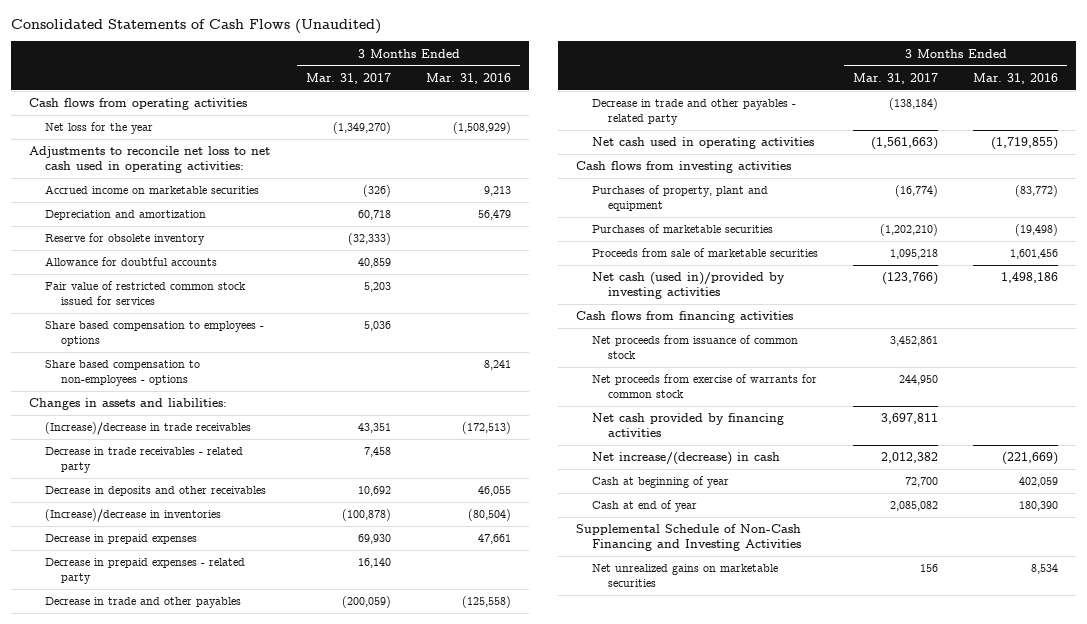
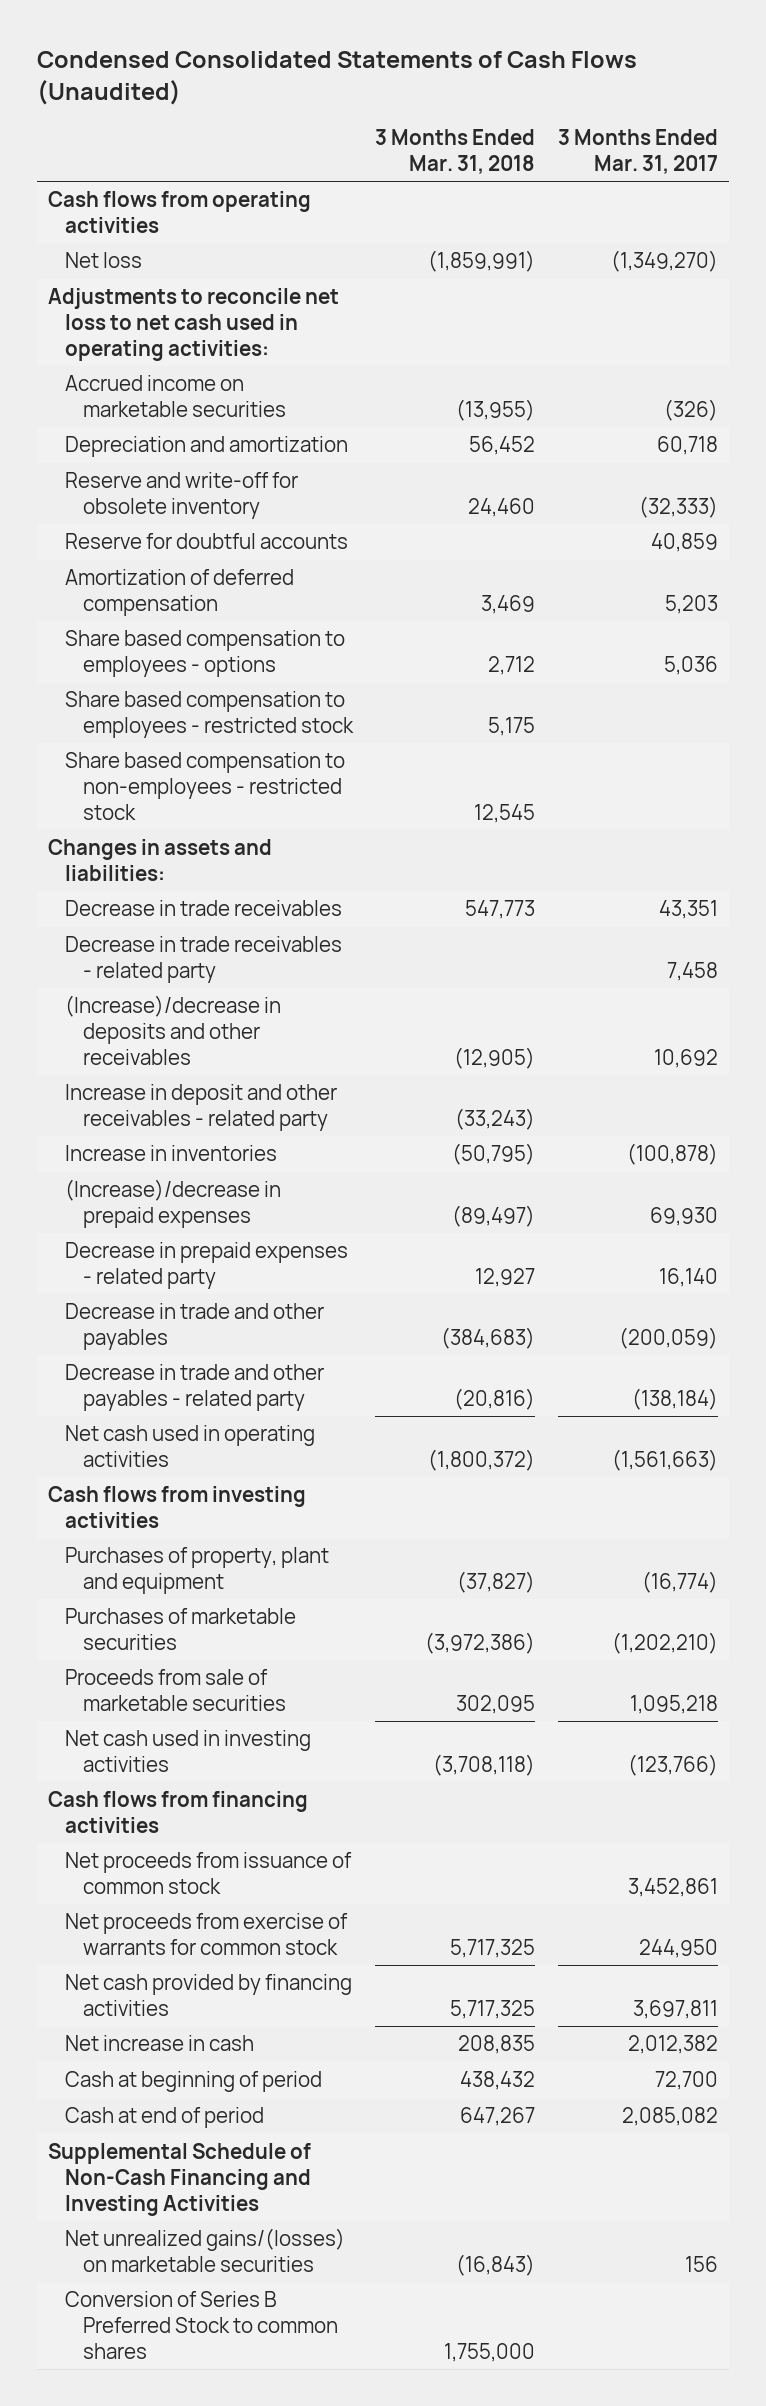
- Consolidated Statements of Cash Flows (Unaudited)
+ Condensed Consolidated Statements of Cash Flows (Unaudited)
- | 3 Months Ended Mar. 31, 2017 | 3 Months Ended Mar. 31, 2016
+ | 3 Months Ended Mar. 31, 2018 | 3 Months Ended Mar. 31, 2017
- Net loss for the year | (1,349,270) | (1,508,929)
+ Net loss | (1,859,991) | (1,349,270)
- Reserve for obsolete inventory | (32,333) |
- Allowance for doubtful accounts | 40,859 |
- Fair value of restricted common stock issued for services | 5,203 |
+ Reserve and write-off for obsolete inventory | 24,460 | (32,333)
+ Reserve for doubtful accounts | | 40,859
+ Amortization of deferred compensation | 3,469 | 5,203
- Share based compensation to non-employees - options | | 8,241
+ Share based compensation to employees - restricted stock | 5,175 |
+ Share based compensation to non-employees - restricted stock | 12,545 |
- (Increase)/decrease in trade receivables | 43,351 | (172,513)
+ Decrease in trade receivables | 547,773 | 43,351
- Decrease in deposits and other receivables | 10,692 | 46,055
- (Increase)/decrease in inventories | (100,878) | (80,504)
- Decrease in prepaid expenses | 69,930 | 47,661
+ (Increase)/decrease in deposits and other receivables | (12,905) | 10,692
+ Increase in deposit and other receivables - related party | (33,243) |
+ Increase in inventories | (50,795) | (100,878)
+ (Increase)/decrease in prepaid expenses | (89,497) | 69,930
- Net cash (used in)/provided by investing activities | (123,766) | 1,498,186
+ Net cash used in investing activities | (3,708,118) | (123,766)
- Net increase/(decrease) in cash | 2,012,382 | (221,669)
- Cash at beginning of year | 72,700 | 402,059
- Cash at end of year | 2,085,082 | 180,390
+ Net increase in cash | 208,835 | 2,012,382
+ Cash at beginning of period | 438,432 | 72,700
+ Cash at end of period | 647,267 | 2,085,082
- Net unrealized gains on marketable securities | 156 | 8,534
+ Net unrealized gains/(losses) on marketable securities | (16,843) | 156
+ Conversion of Series B Preferred Stock to common shares | 1,755,000 |

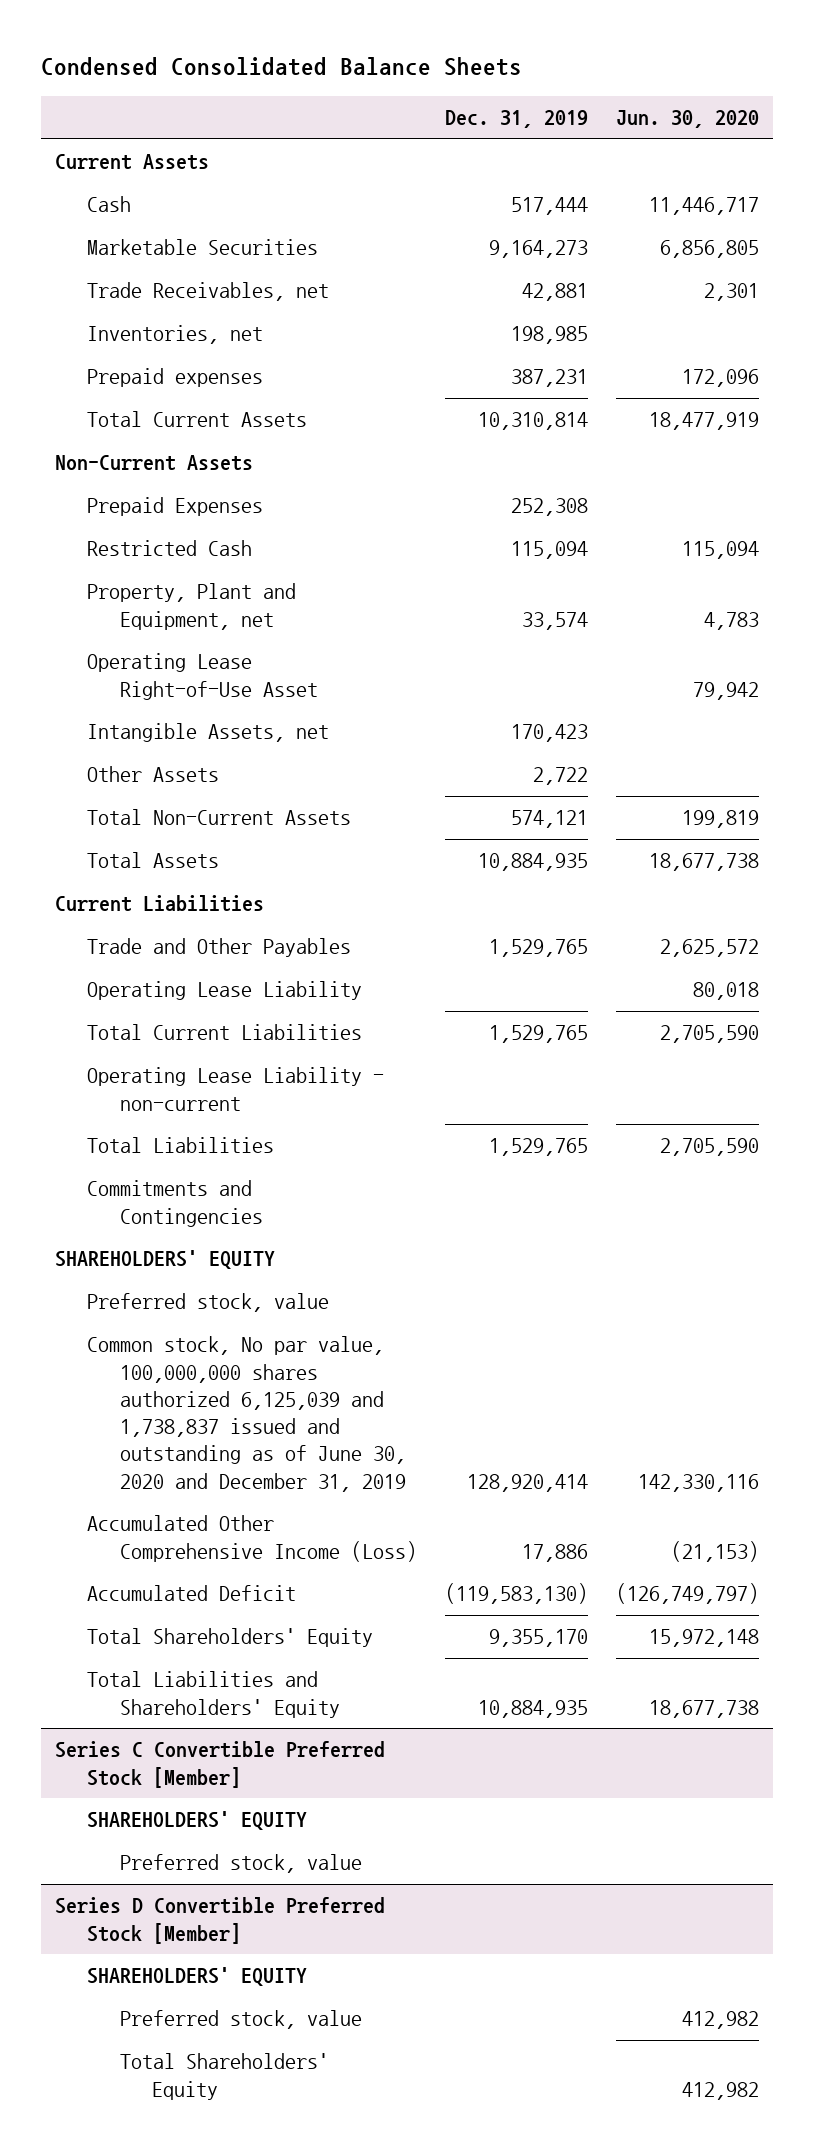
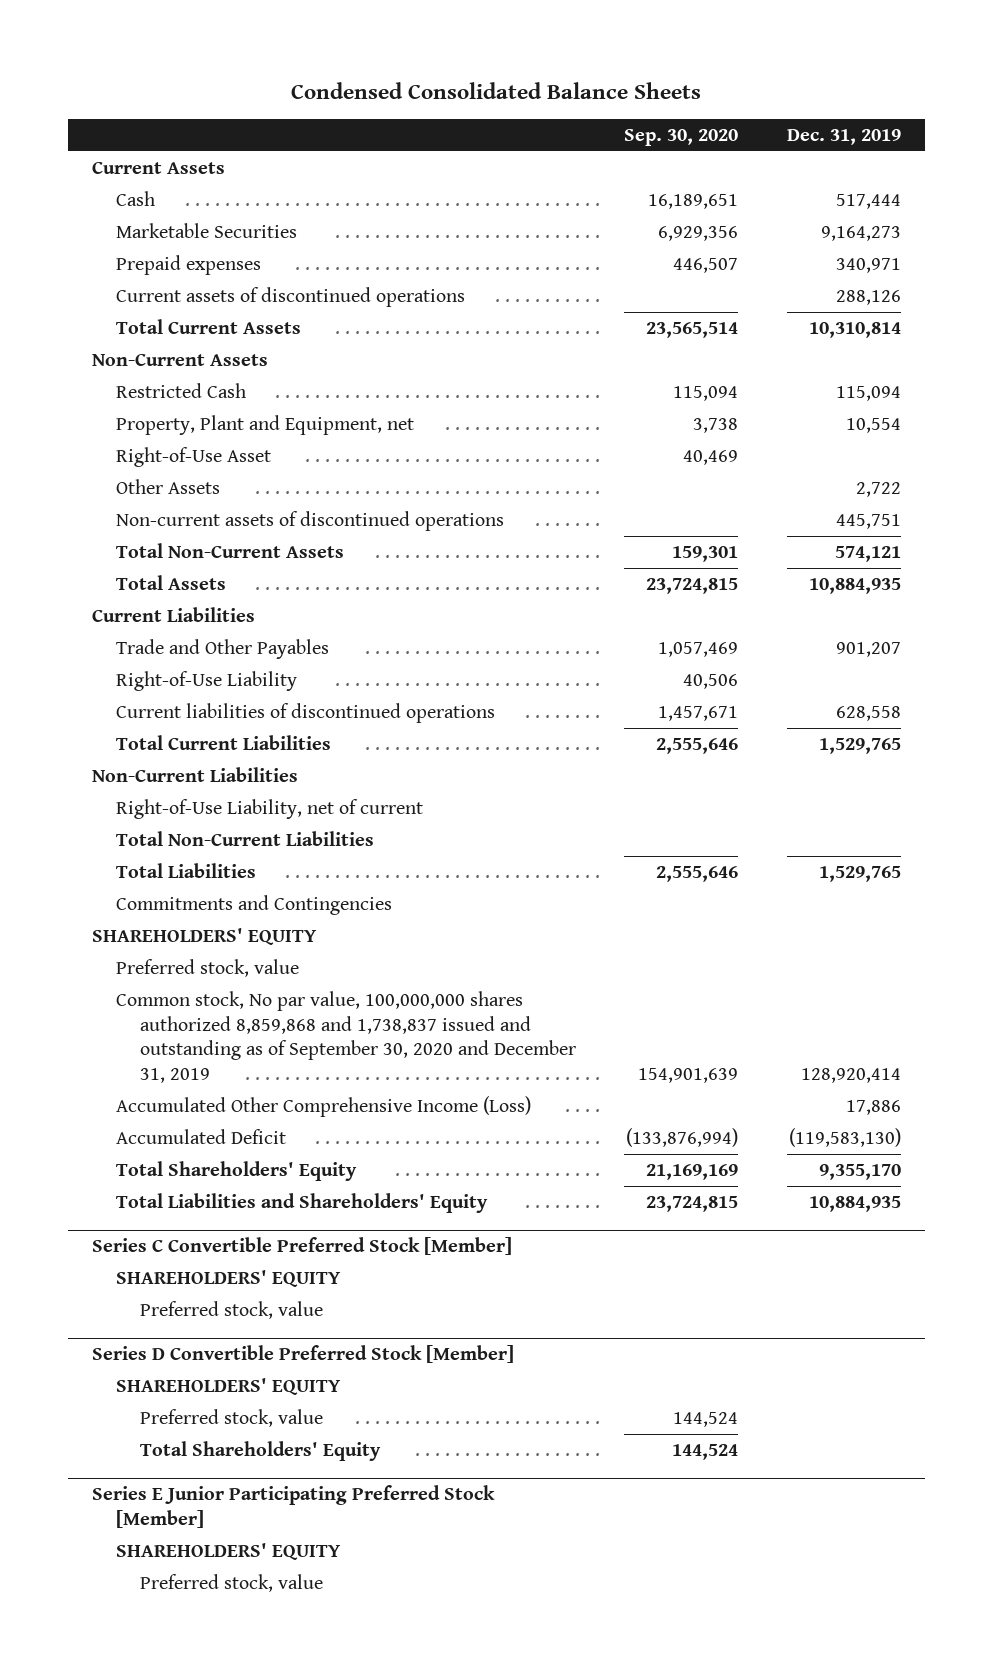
- | Dec. 31, 2019 | Jun. 30, 2020
+ | Sep. 30, 2020 | Dec. 31, 2019
- Trade Receivables, net | 42,881 | 2,301
- Inventories, net | 198,985 |
- Prepaid expenses | 387,231 | 172,096
+ Prepaid expenses | 446,507 | 340,971
+ Current assets of discontinued operations | | 288,126
- Prepaid Expenses | 252,308 |
- Property, Plant and Equipment, net | 33,574 | 4,783
- Operating Lease Right-of-Use Asset | | 79,942
- Intangible Assets, net | 170,423 |
+ Property, Plant and Equipment, net | 3,738 | 10,554
+ Right-of-Use Asset | 40,469 |
+ Non-current assets of discontinued operations | | 445,751
- Trade and Other Payables | 1,529,765 | 2,625,572
- Operating Lease Liability | | 80,018
+ Trade and Other Payables | 1,057,469 | 901,207
+ Right-of-Use Liability | 40,506 |
+ Current liabilities of discontinued operations | 1,457,671 | 628,558
- Operating Lease Liability - non-current
+ Non-Current Liabilities
+ Right-of-Use Liability, net of current
+ Total Non-Current Liabilities
- Common stock, No par value, 100,000,000 shares authorized 6,125,039 and 1,738,837 issued and outstanding as of June 30, 2020 and December 31, 2019 | 128,920,414 | 142,330,116
+ Common stock, No par value, 100,000,000 shares authorized 8,859,868 and 1,738,837 issued and outstanding as of September 30, 2020 and December 31, 2019 | 154,901,639 | 128,920,414
+ Series E Junior Participating Preferred Stock [Member]
+ SHAREHOLDERS' EQUITY
+ Preferred stock, value

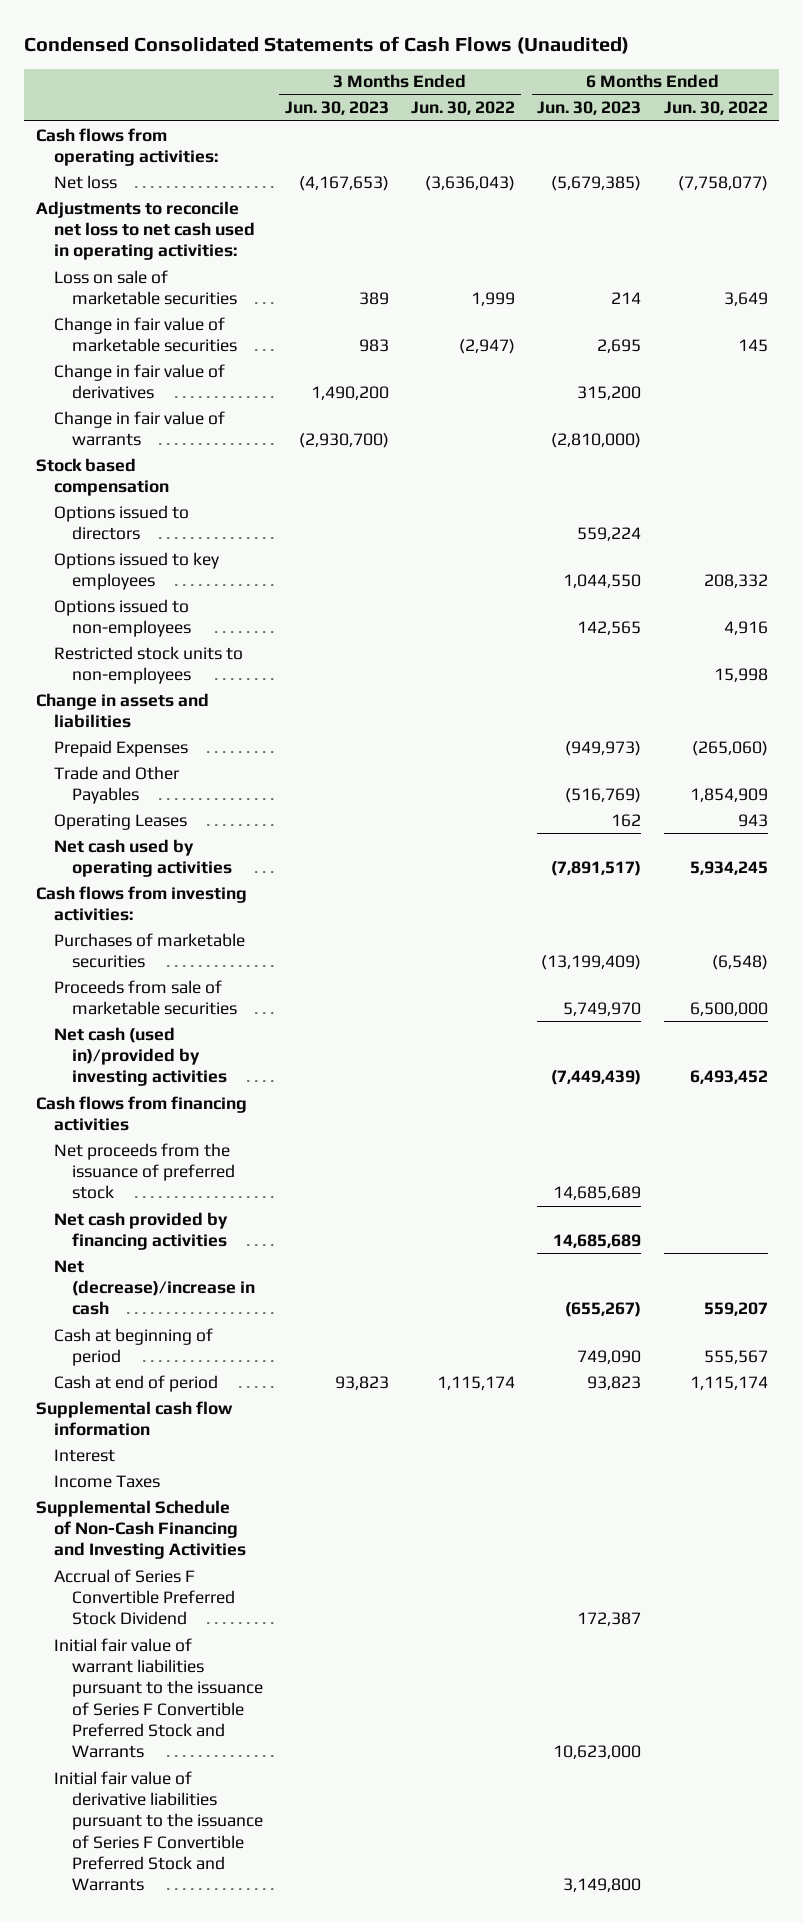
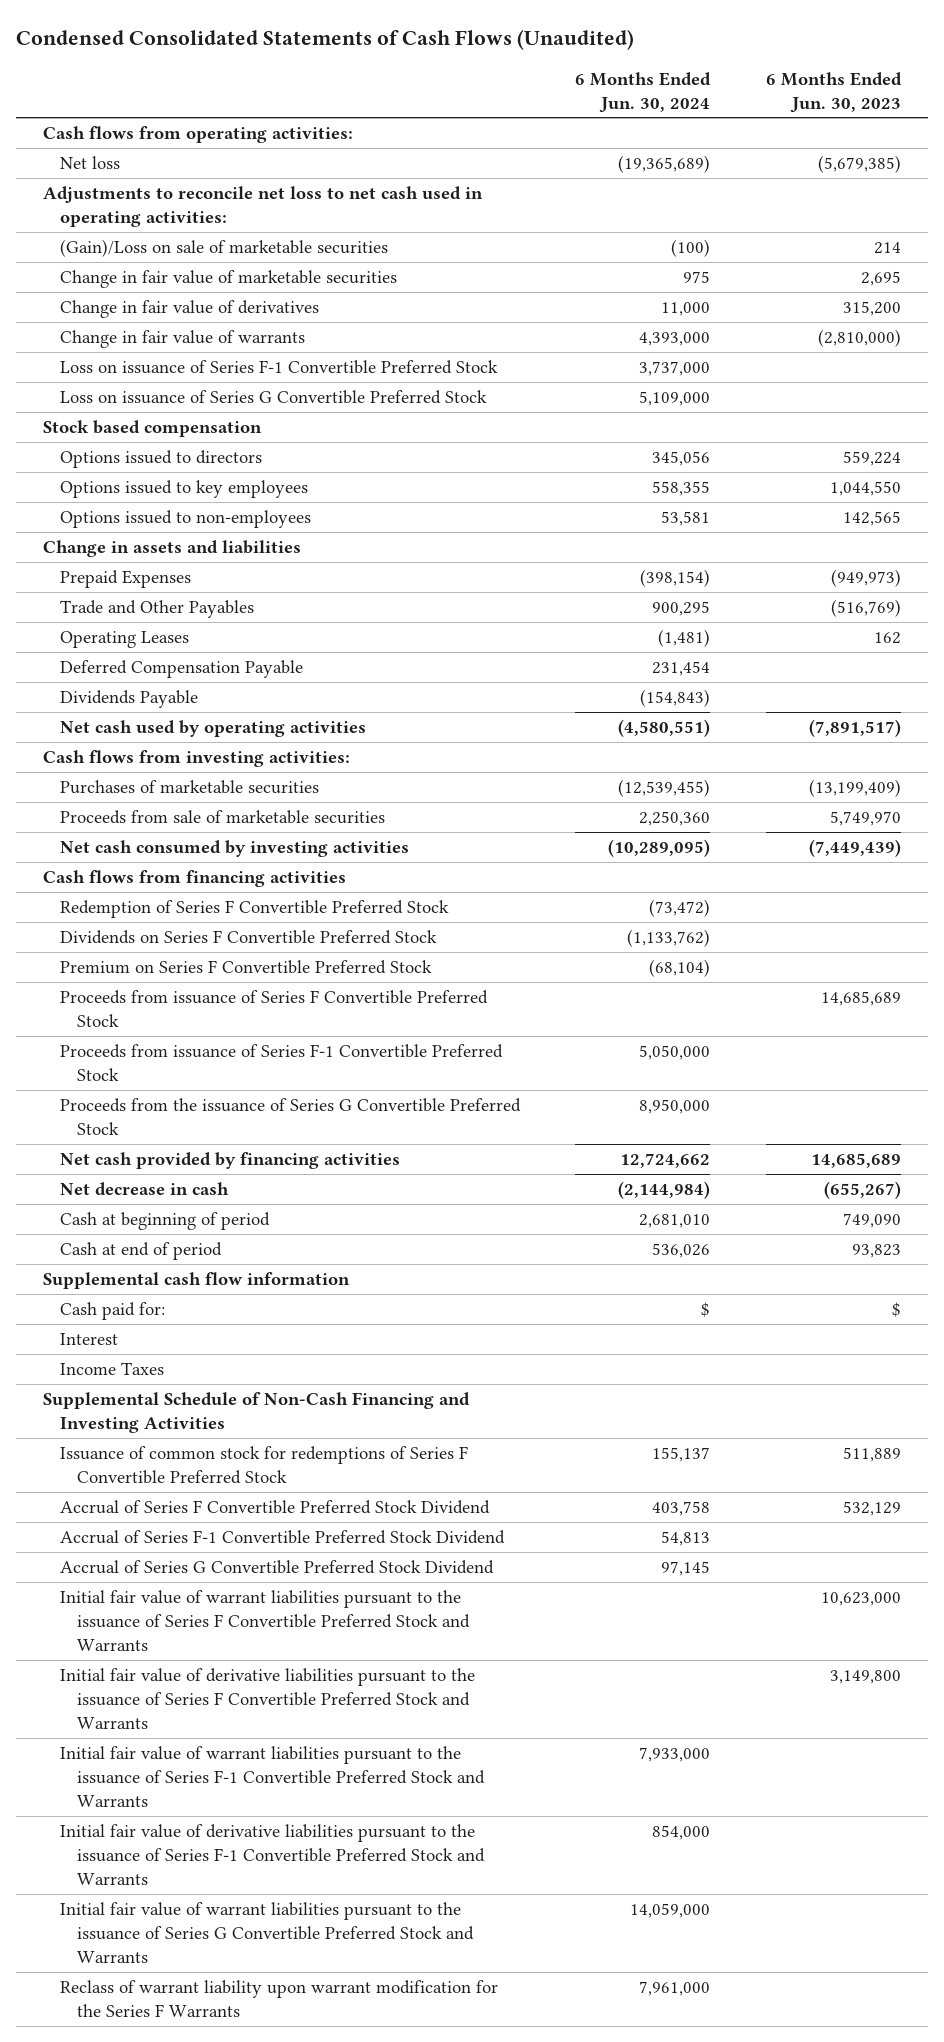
- | 3 Months Ended Jun. 30, 2023 | 3 Months Ended Jun. 30, 2022 | 6 Months Ended Jun. 30, 2023 | 6 Months Ended Jun. 30, 2022
+ | 6 Months Ended Jun. 30, 2024 | 6 Months Ended Jun. 30, 2023
- Loss on sale of marketable securities | 389 | 1,999 | 214 | 3,649
+ (Gain)/Loss on sale of marketable securities | (100) | 214
+ Loss on issuance of Series F-1 Convertible Preferred Stock | 3,737,000 |
+ Loss on issuance of Series G Convertible Preferred Stock | 5,109,000 |
- Restricted stock units to non-employees | | | | 15,998
+ Deferred Compensation Payable | 231,454 |
+ Dividends Payable | (154,843) |
- Net cash (used in)/provided by investing activities | | | (7,449,439) | 6,493,452
+ Net cash consumed by investing activities | (10,289,095) | (7,449,439)
- Net proceeds from the issuance of preferred stock | | | 14,685,689 |
+ Redemption of Series F Convertible Preferred Stock | (73,472) |
+ Dividends on Series F Convertible Preferred Stock | (1,133,762) |
+ Premium on Series F Convertible Preferred Stock | (68,104) |
+ Proceeds from issuance of Series F Convertible Preferred Stock | | 14,685,689
+ Proceeds from issuance of Series F-1 Convertible Preferred Stock | 5,050,000 |
+ Proceeds from the issuance of Series G Convertible Preferred Stock | 8,950,000 |
- Net (decrease)/increase in cash | | | (655,267) | 559,207
+ Net decrease in cash | (2,144,984) | (655,267)
+ Cash paid for: | $ | $
- Accrual of Series F Convertible Preferred Stock Dividend | | | 172,387 |
+ Issuance of common stock for redemptions of Series F Convertible Preferred Stock | 155,137 | 511,889
+ Accrual of Series F Convertible Preferred Stock Dividend | 403,758 | 532,129
+ Accrual of Series F-1 Convertible Preferred Stock Dividend | 54,813 |
+ Accrual of Series G Convertible Preferred Stock Dividend | 97,145 |
+ Initial fair value of warrant liabilities pursuant to the issuance of Series F-1 Convertible Preferred Stock and Warrants | 7,933,000 |
+ Initial fair value of derivative liabilities pursuant to the issuance of Series F-1 Convertible Preferred Stock and Warrants | 854,000 |
+ Initial fair value of warrant liabilities pursuant to the issuance of Series G Convertible Preferred Stock and Warrants | 14,059,000 |
+ Reclass of warrant liability upon warrant modification for the Series F Warrants | 7,961,000 |

